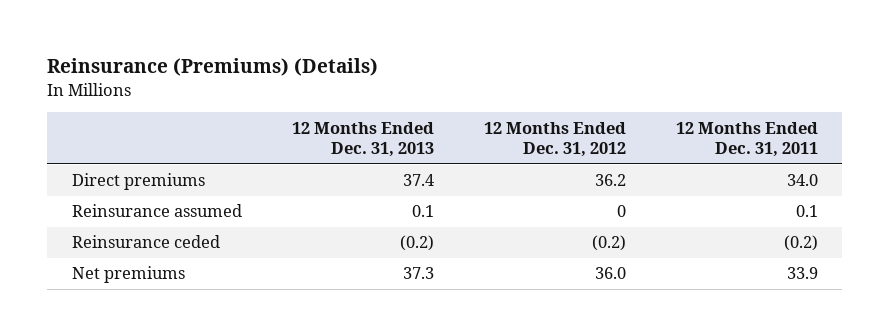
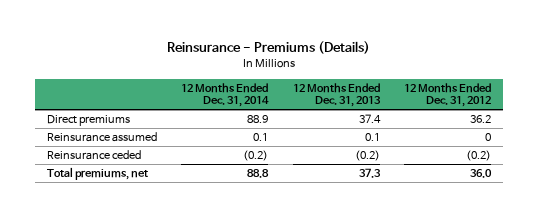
- Reinsurance (Premiums) (Details)
+ Reinsurance - Premiums (Details)
- | 12 Months Ended Dec. 31, 2013 | 12 Months Ended Dec. 31, 2012 | 12 Months Ended Dec. 31, 2011
+ | 12 Months Ended Dec. 31, 2014 | 12 Months Ended Dec. 31, 2013 | 12 Months Ended Dec. 31, 2012
- Net premiums | 37.3 | 36.0 | 33.9
+ Total premiums, net | 88.8 | 37.3 | 36.0

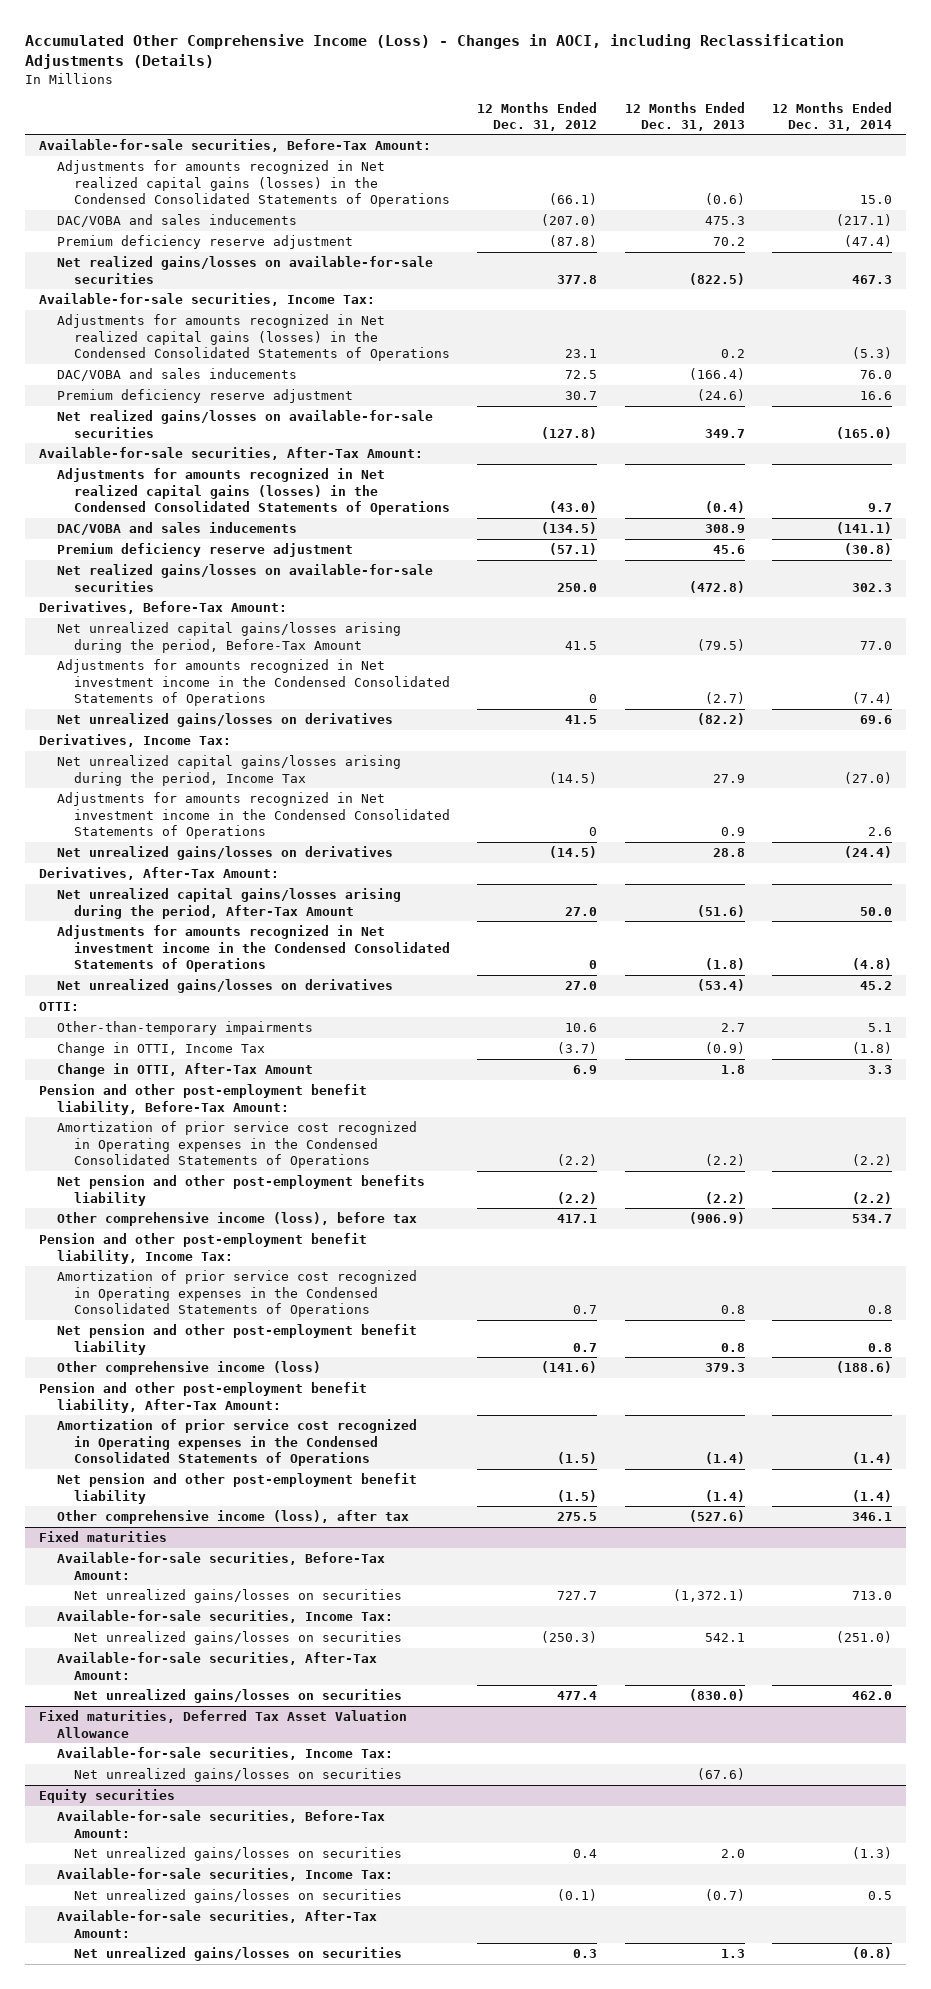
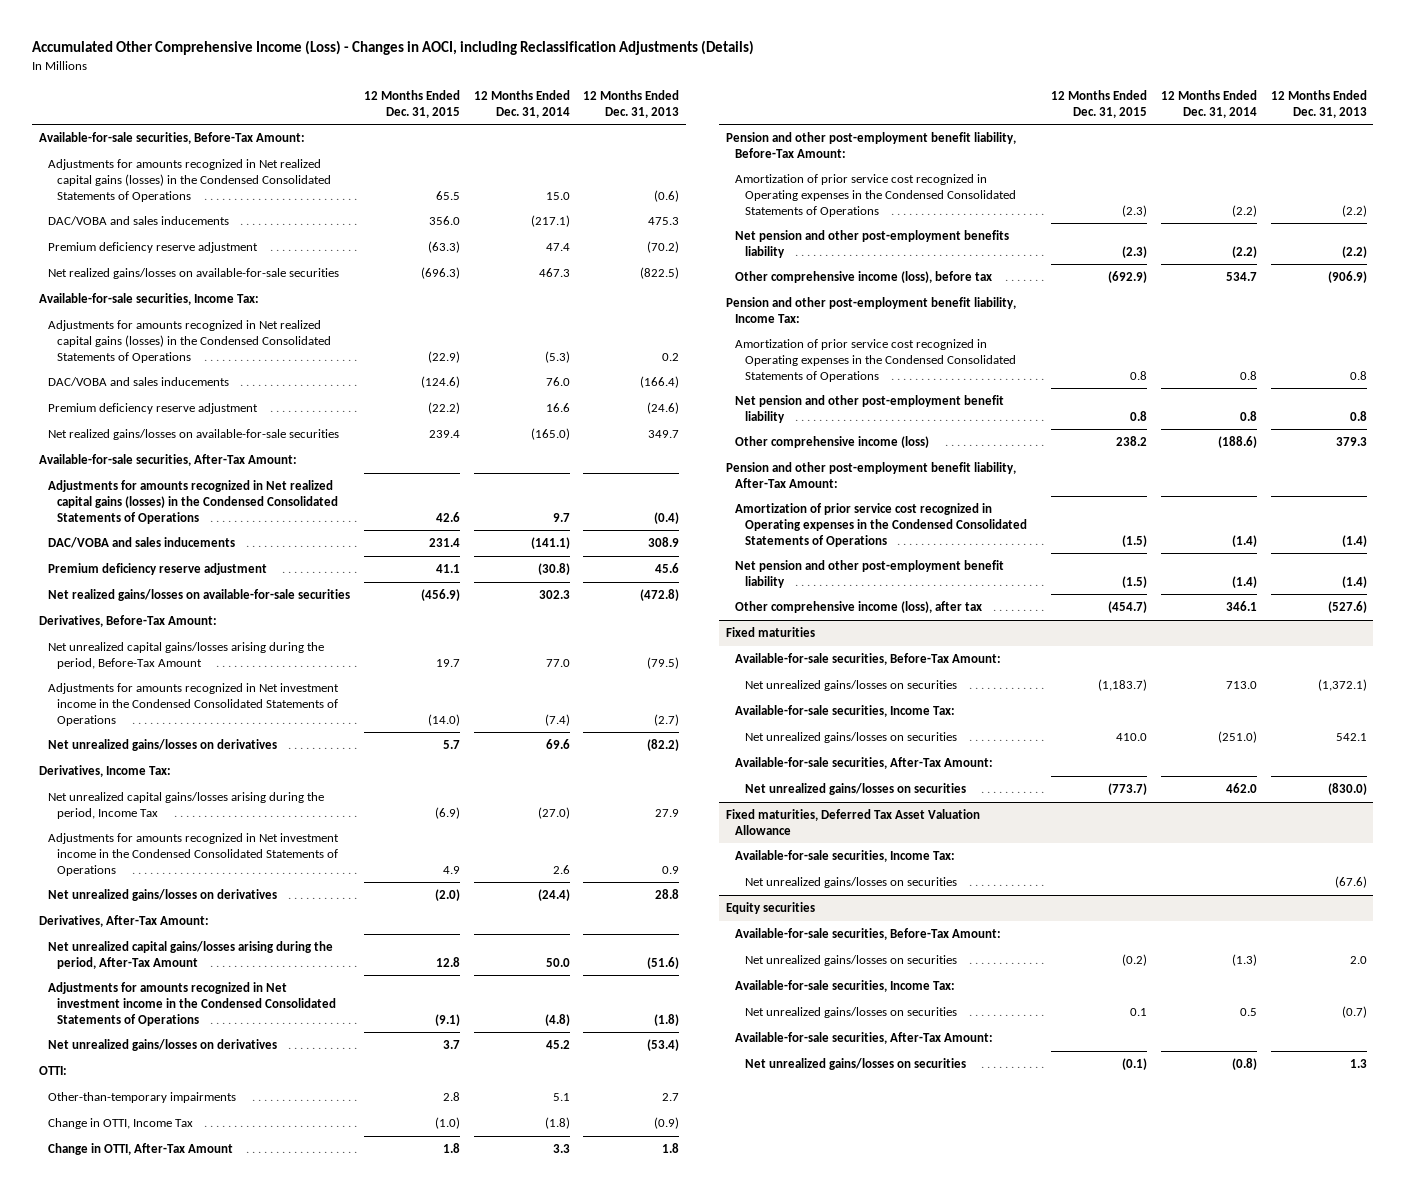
- | 12 Months Ended Dec. 31, 2012 | 12 Months Ended Dec. 31, 2013 | 12 Months Ended Dec. 31, 2014
+ | 12 Months Ended Dec. 31, 2015 | 12 Months Ended Dec. 31, 2014 | 12 Months Ended Dec. 31, 2013
- Premium deficiency reserve adjustment | (87.8) | 70.2 | (47.4)
+ Premium deficiency reserve adjustment | (63.3) | 47.4 | (70.2)

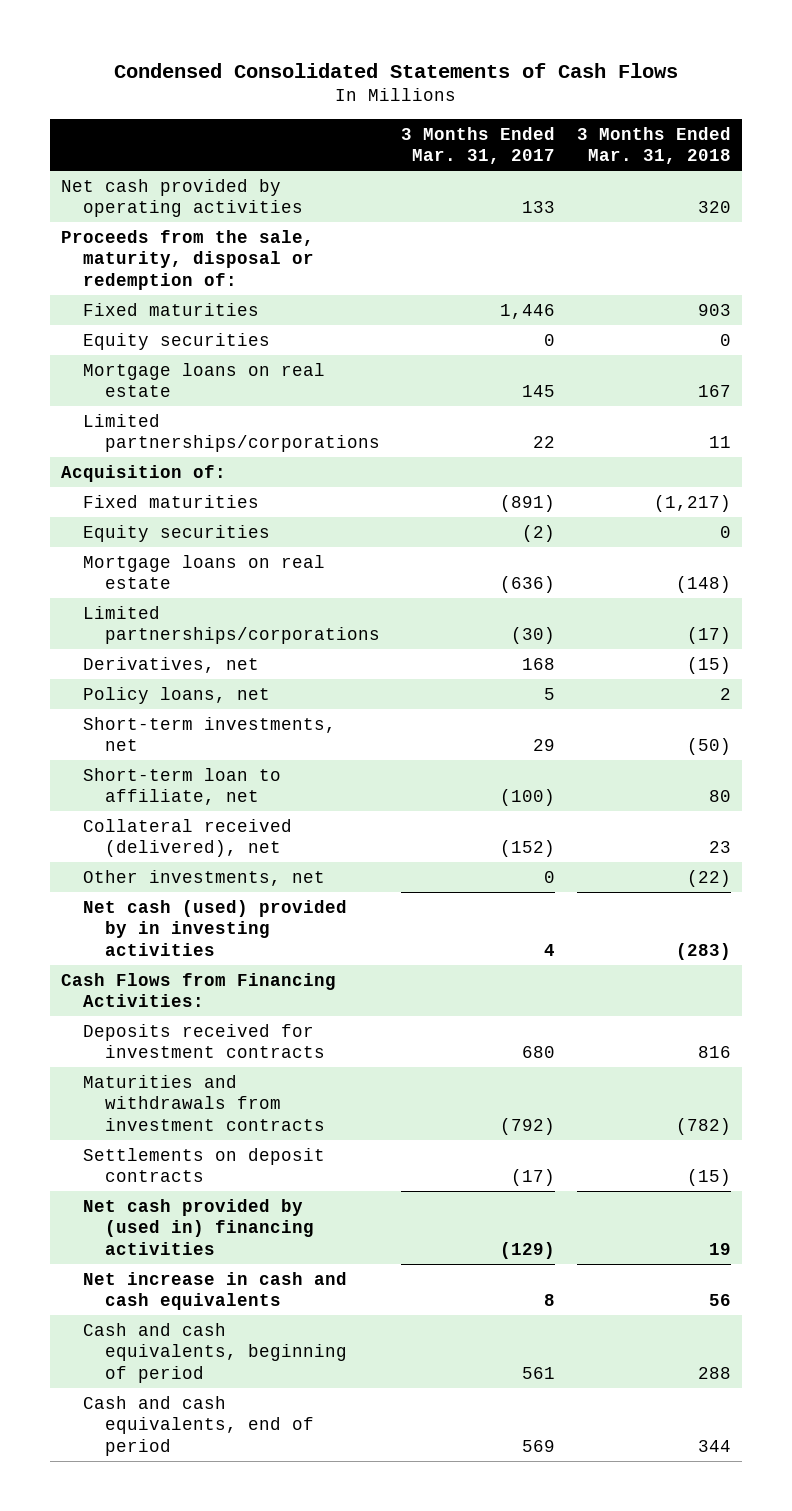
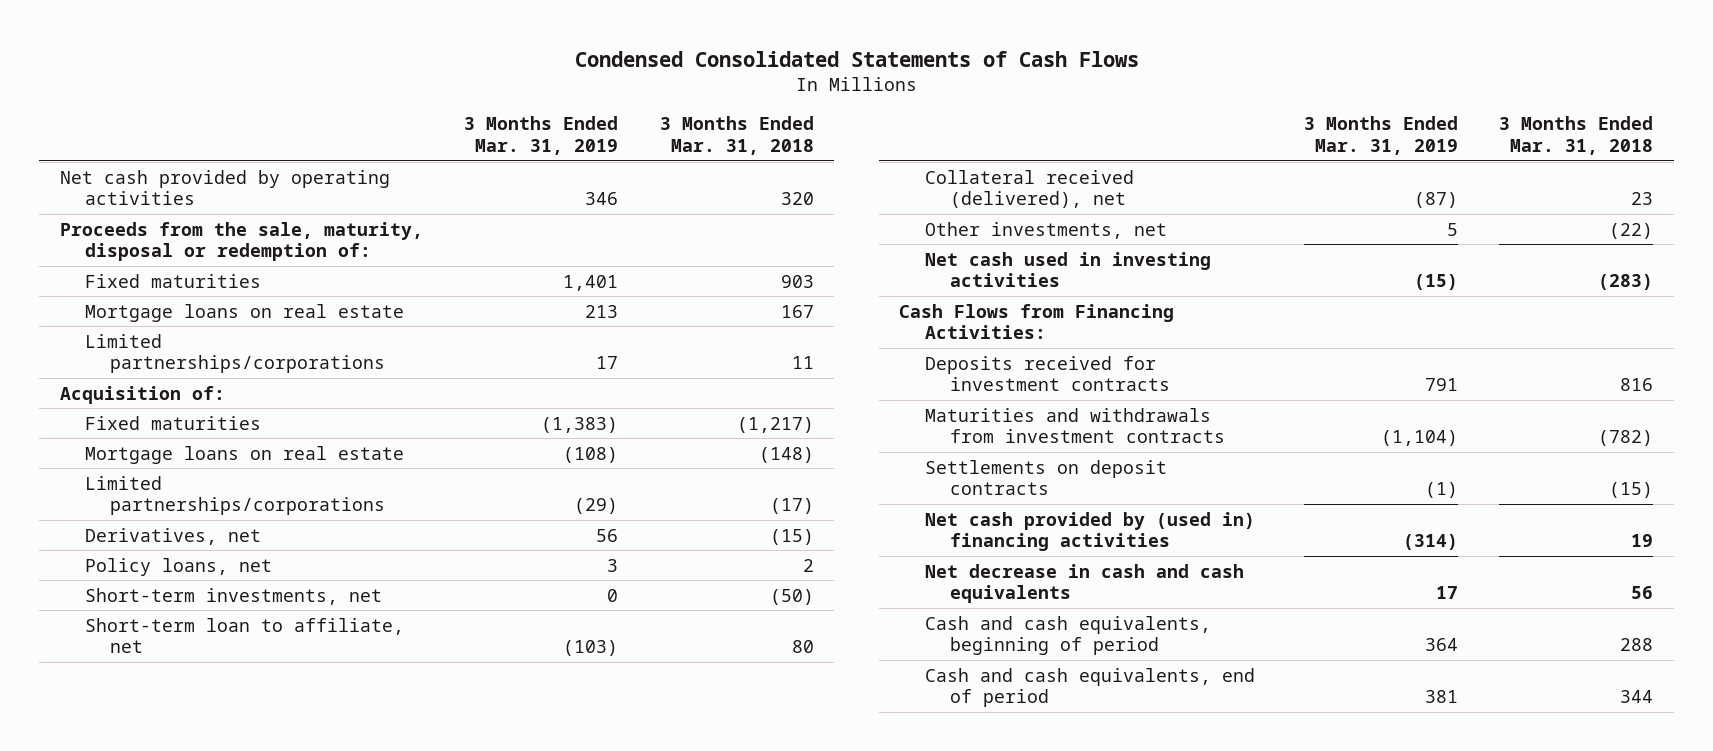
- | 3 Months Ended Mar. 31, 2017 | 3 Months Ended Mar. 31, 2018
+ | 3 Months Ended Mar. 31, 2019 | 3 Months Ended Mar. 31, 2018
- Equity securities | 0 | 0
- Equity securities | (2) | 0
- Net cash (used) provided by in investing activities | 4 | (283)
+ Net cash used in investing activities | (15) | (283)
- Net increase in cash and cash equivalents | 8 | 56
+ Net decrease in cash and cash equivalents | 17 | 56

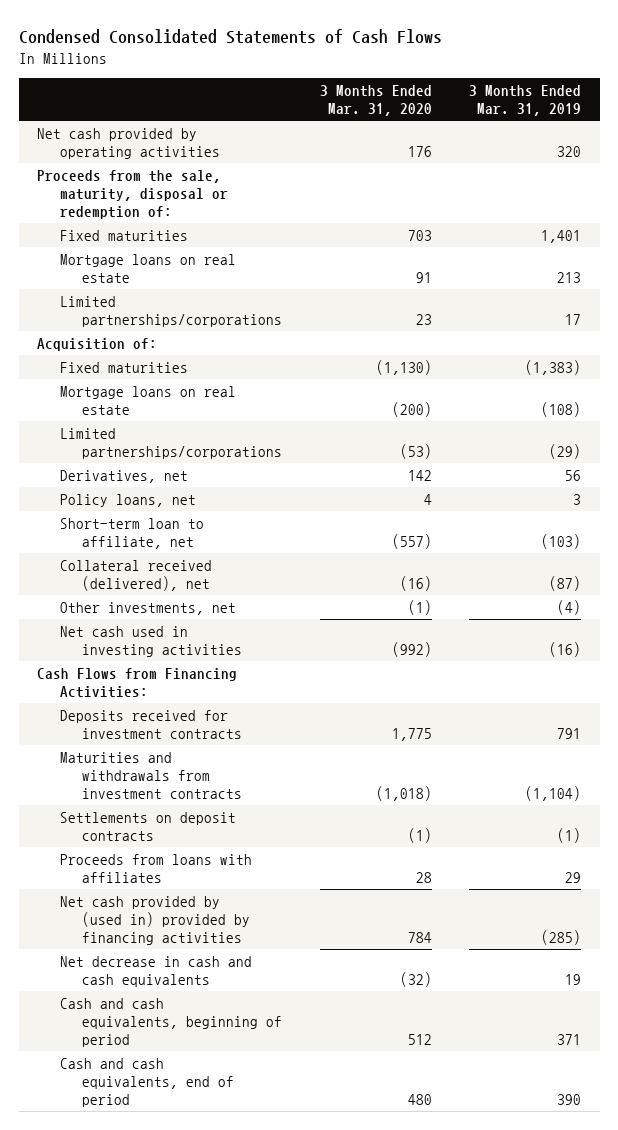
- | 3 Months Ended Mar. 31, 2019 | 3 Months Ended Mar. 31, 2018
+ | 3 Months Ended Mar. 31, 2020 | 3 Months Ended Mar. 31, 2019
- Net cash provided by operating activities | 346 | 320
+ Net cash provided by operating activities | 176 | 320
- Short-term investments, net | 0 | (50)
- Other investments, net | 5 | (22)
- Net cash used in investing activities | (15) | (283)
+ Other investments, net | (1) | (4)
+ Net cash used in investing activities | (992) | (16)
- Net cash provided by (used in) financing activities | (314) | 19
- Net decrease in cash and cash equivalents | 17 | 56
- Cash and cash equivalents, beginning of period | 364 | 288
- Cash and cash equivalents, end of period | 381 | 344
+ Proceeds from loans with affiliates | 28 | 29
+ Net cash provided by (used in) provided by financing activities | 784 | (285)
+ Net decrease in cash and cash equivalents | (32) | 19
+ Cash and cash equivalents, beginning of period | 512 | 371
+ Cash and cash equivalents, end of period | 480 | 390

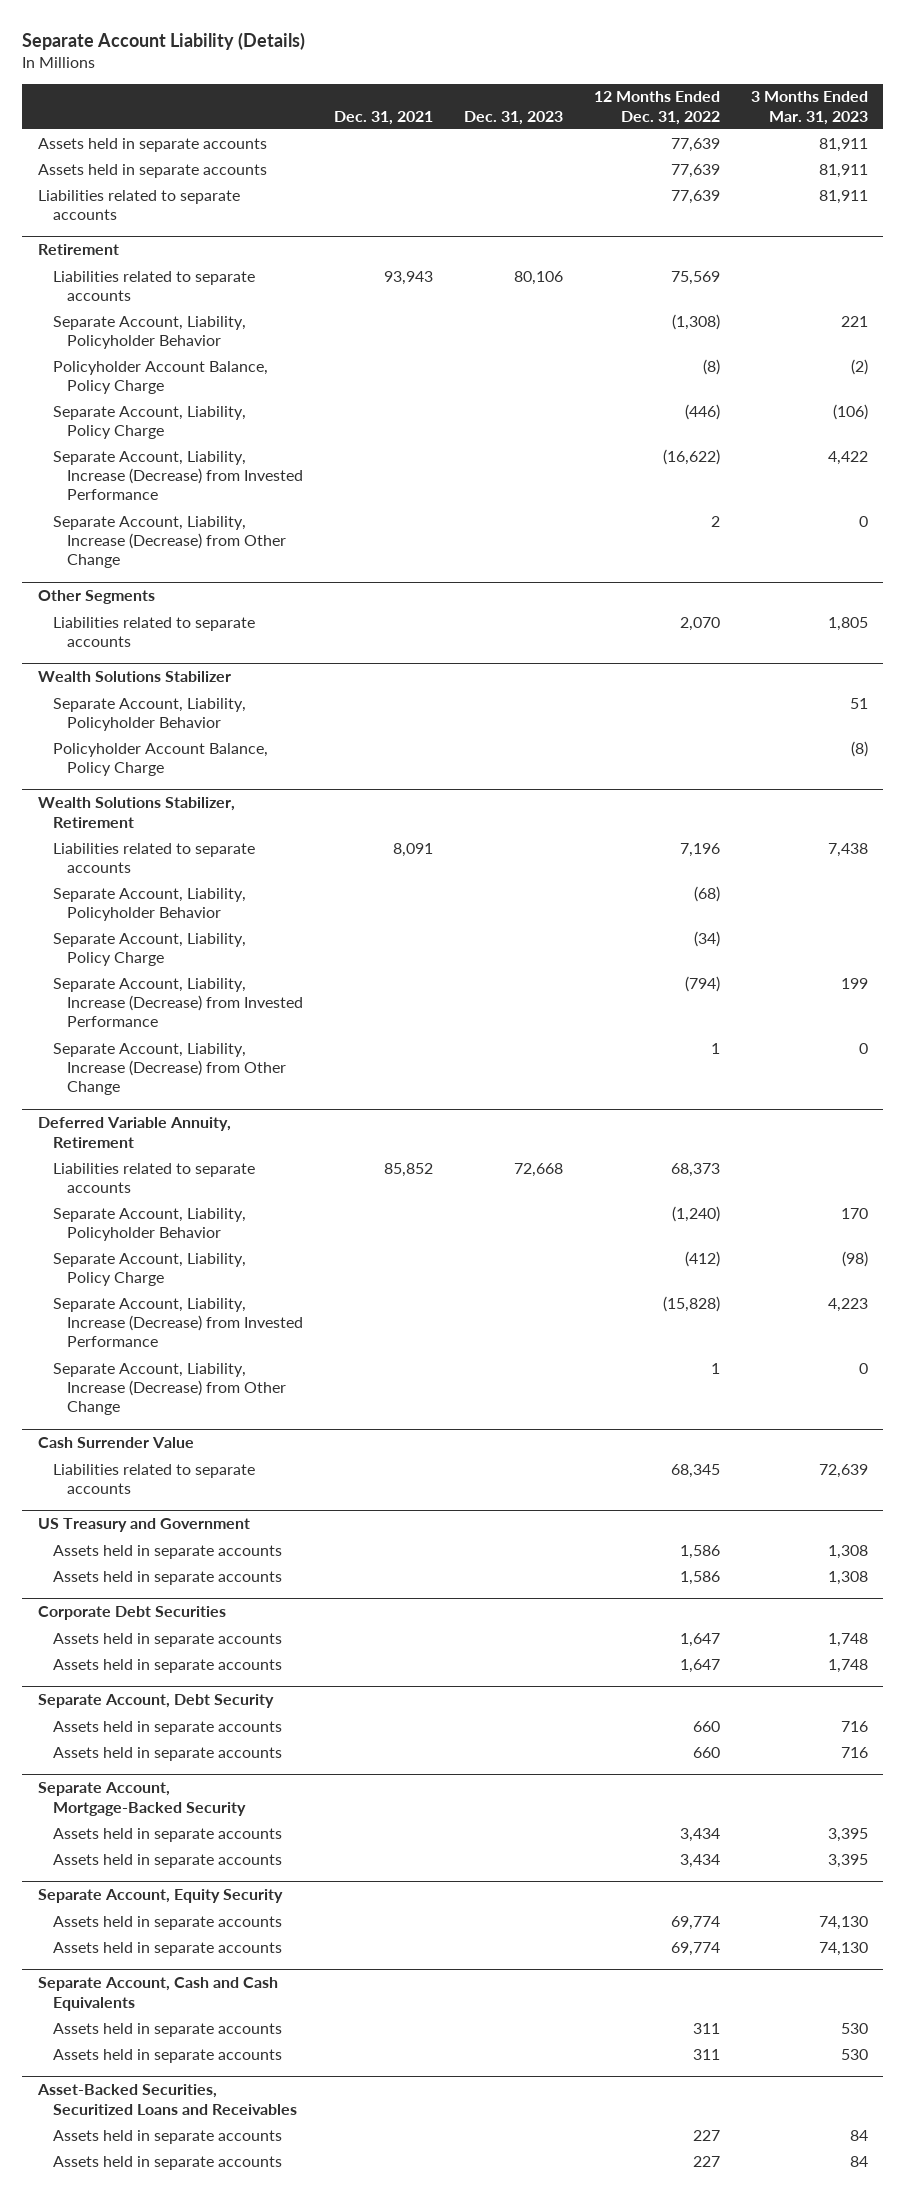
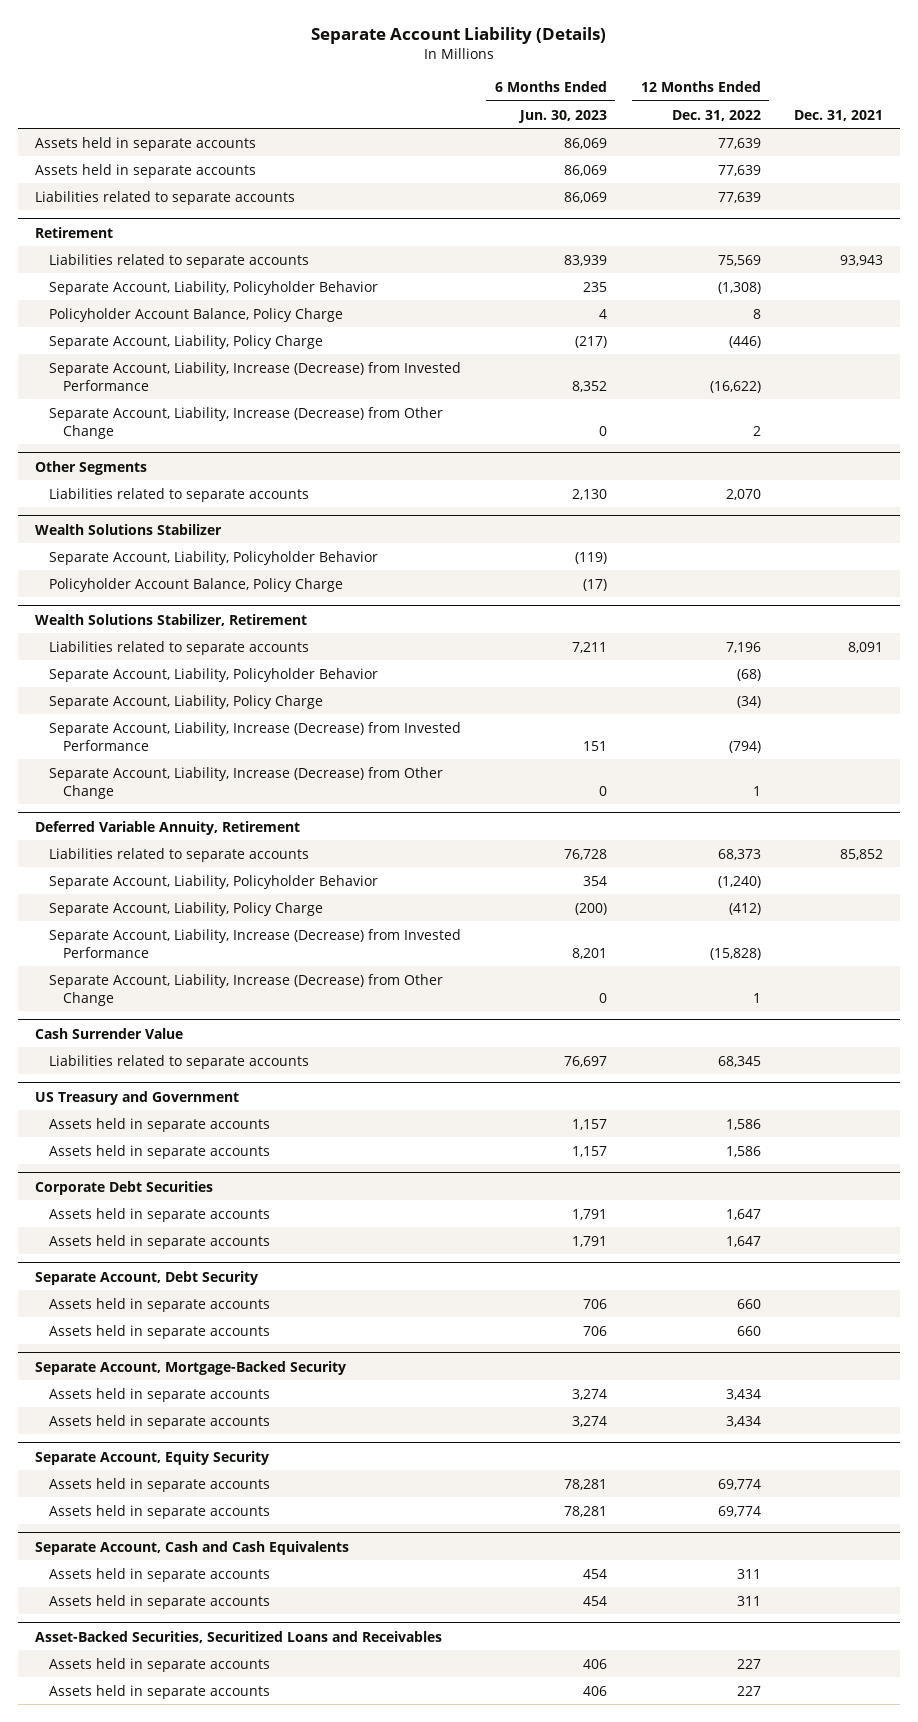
- | Dec. 31, 2021 | Dec. 31, 2023 | 12 Months Ended Dec. 31, 2022 | 3 Months Ended Mar. 31, 2023
+ | 6 Months Ended Jun. 30, 2023 | 12 Months Ended Dec. 31, 2022 | Dec. 31, 2021
@ Retirement
- Policyholder Account Balance, Policy Charge | | | (8) | (2)
+ Policyholder Account Balance, Policy Charge | 4 | 8 |

